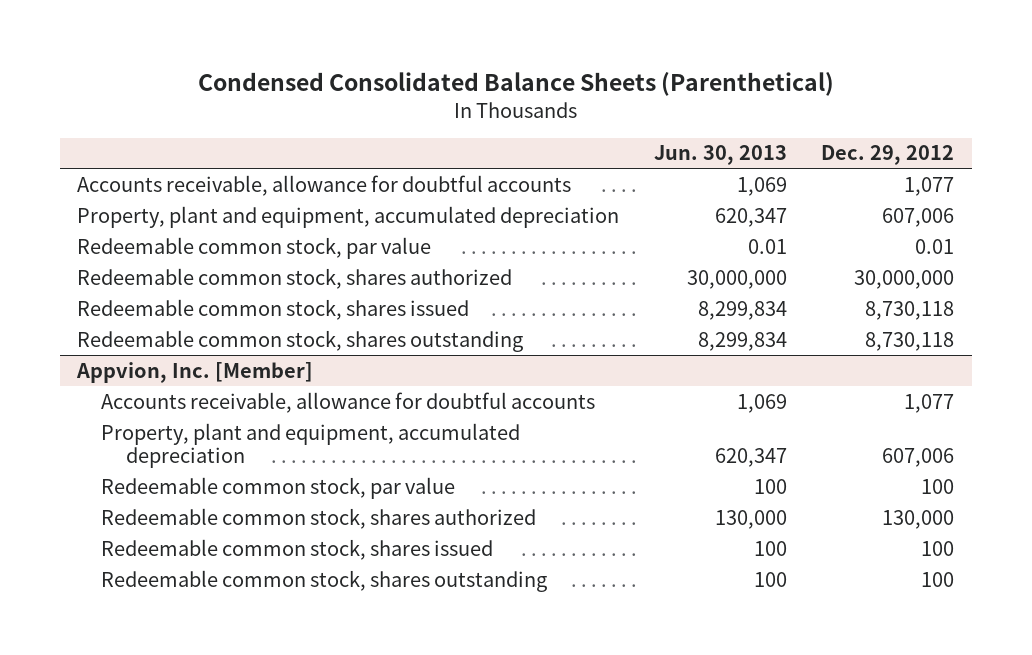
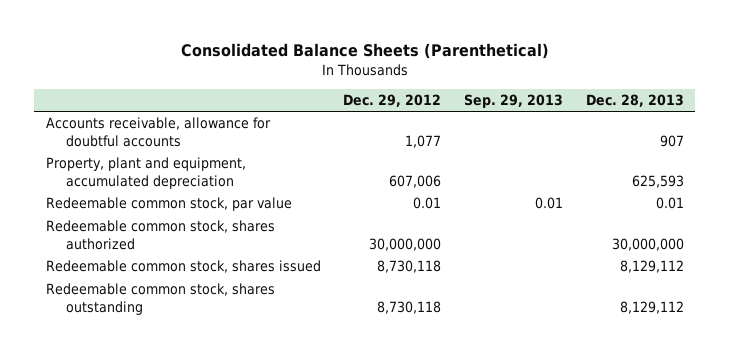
- Condensed Consolidated Balance Sheets (Parenthetical)
+ Consolidated Balance Sheets (Parenthetical)
- | Jun. 30, 2013 | Dec. 29, 2012
+ | Dec. 29, 2012 | Sep. 29, 2013 | Dec. 28, 2013
- Appvion, Inc. [Member]
- Accounts receivable, allowance for doubtful accounts | 1,069 | 1,077
- Property, plant and equipment, accumulated depreciation | 620,347 | 607,006
- Redeemable common stock, par value | 100 | 100
- Redeemable common stock, shares authorized | 130,000 | 130,000
- Redeemable common stock, shares issued | 100 | 100
- Redeemable common stock, shares outstanding | 100 | 100

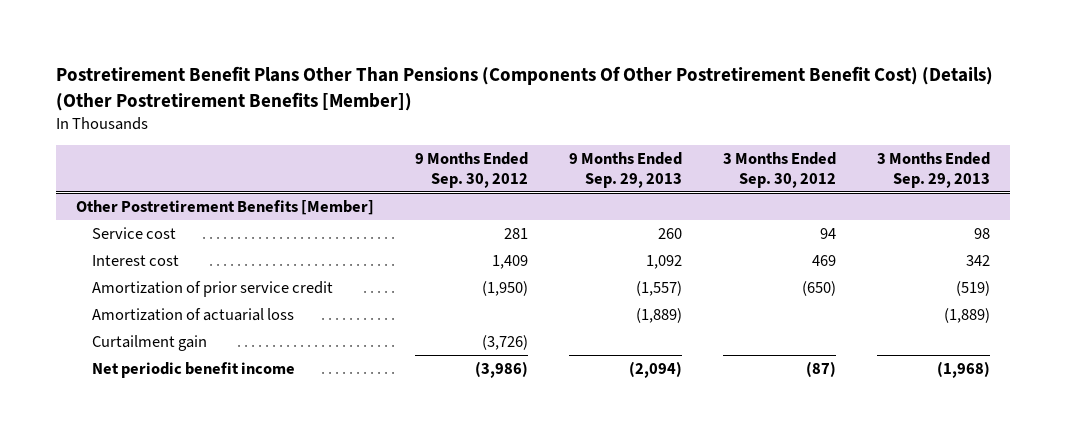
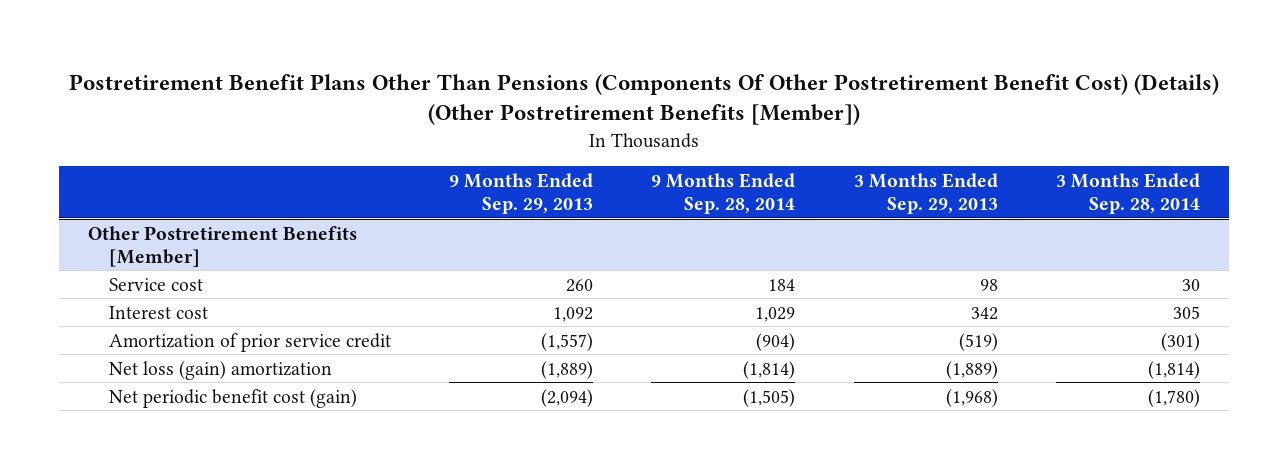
- | 9 Months Ended Sep. 30, 2012 | 9 Months Ended Sep. 29, 2013 | 3 Months Ended Sep. 30, 2012 | 3 Months Ended Sep. 29, 2013
+ | 9 Months Ended Sep. 29, 2013 | 9 Months Ended Sep. 28, 2014 | 3 Months Ended Sep. 29, 2013 | 3 Months Ended Sep. 28, 2014
@ Other Postretirement Benefits [Member]
- Amortization of actuarial loss | | (1,889) | | (1,889)
- Curtailment gain | (3,726) | | |
- Net periodic benefit income | (3,986) | (2,094) | (87) | (1,968)
+ Net loss (gain) amortization | (1,889) | (1,814) | (1,889) | (1,814)
+ Net periodic benefit cost (gain) | (2,094) | (1,505) | (1,968) | (1,780)

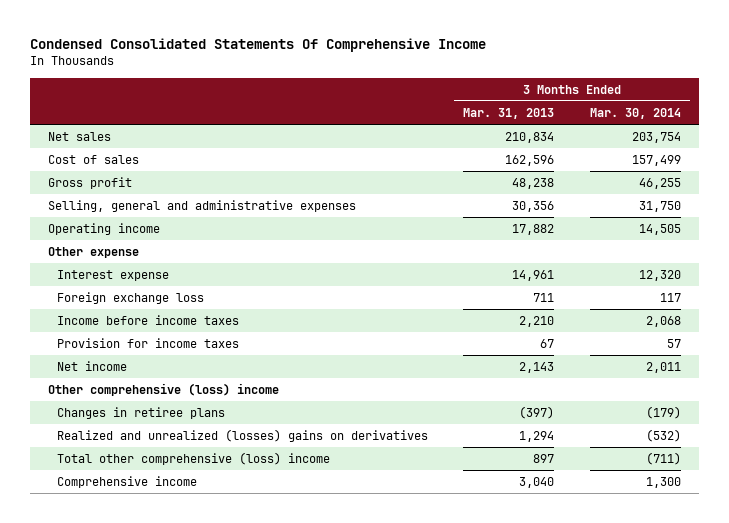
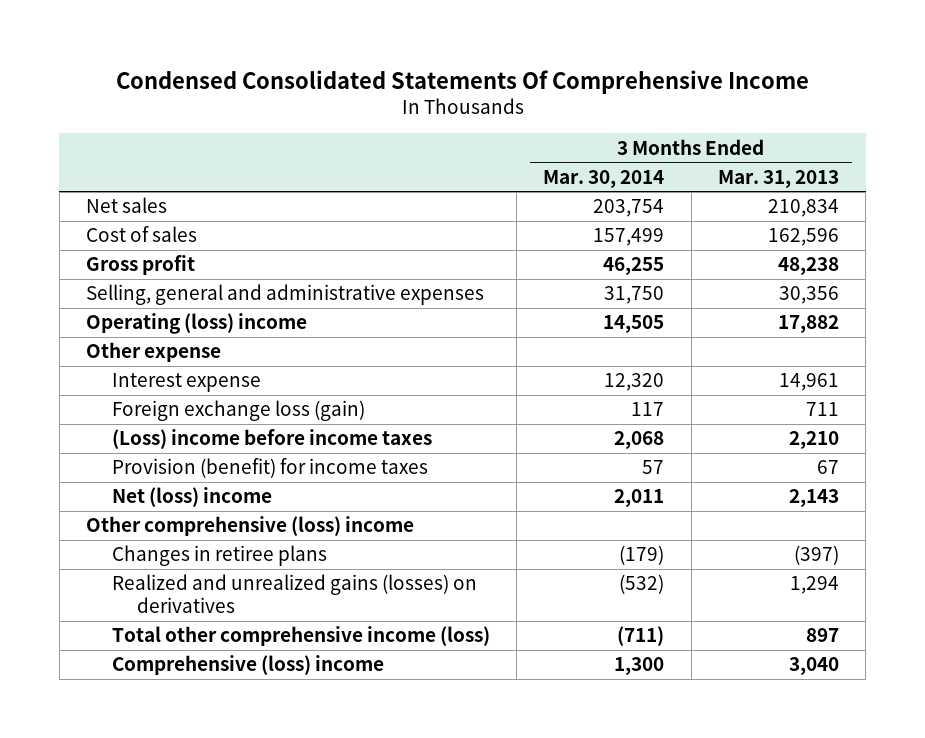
- | 3 Months Ended Mar. 31, 2013 | 3 Months Ended Mar. 30, 2014
+ | 3 Months Ended Mar. 30, 2014 | 3 Months Ended Mar. 31, 2013
- Operating income | 17,882 | 14,505
+ Operating (loss) income | 14,505 | 17,882
- Foreign exchange loss | 711 | 117
- Income before income taxes | 2,210 | 2,068
- Provision for income taxes | 67 | 57
- Net income | 2,143 | 2,011
+ Foreign exchange loss (gain) | 117 | 711
+ (Loss) income before income taxes | 2,068 | 2,210
+ Provision (benefit) for income taxes | 57 | 67
+ Net (loss) income | 2,011 | 2,143
- Realized and unrealized (losses) gains on derivatives | 1,294 | (532)
- Total other comprehensive (loss) income | 897 | (711)
- Comprehensive income | 3,040 | 1,300
+ Realized and unrealized gains (losses) on derivatives | (532) | 1,294
+ Total other comprehensive income (loss) | (711) | 897
+ Comprehensive (loss) income | 1,300 | 3,040

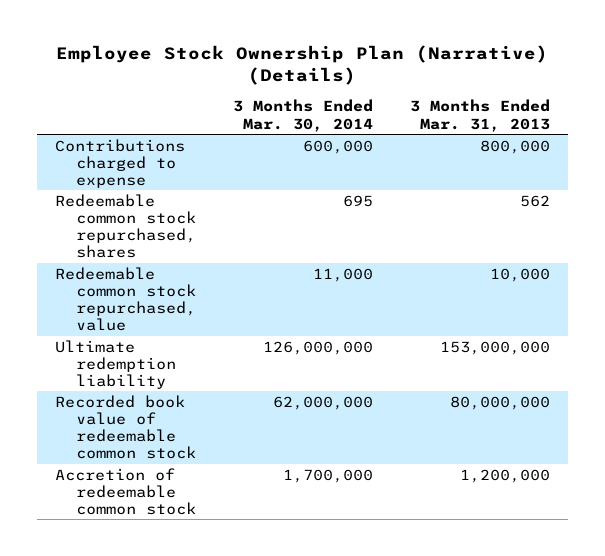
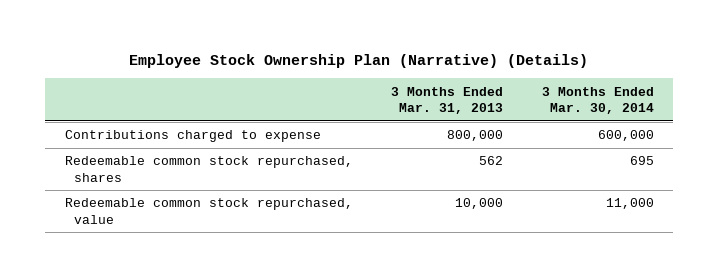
- | 3 Months Ended Mar. 30, 2014 | 3 Months Ended Mar. 31, 2013
+ | 3 Months Ended Mar. 31, 2013 | 3 Months Ended Mar. 30, 2014
- Ultimate redemption liability | 126,000,000 | 153,000,000
- Recorded book value of redeemable common stock | 62,000,000 | 80,000,000
- Accretion of redeemable common stock | 1,700,000 | 1,200,000

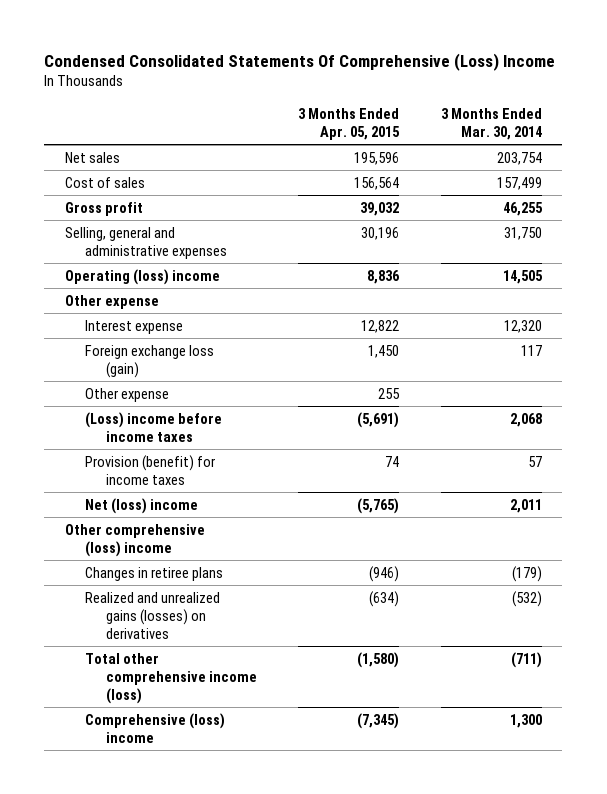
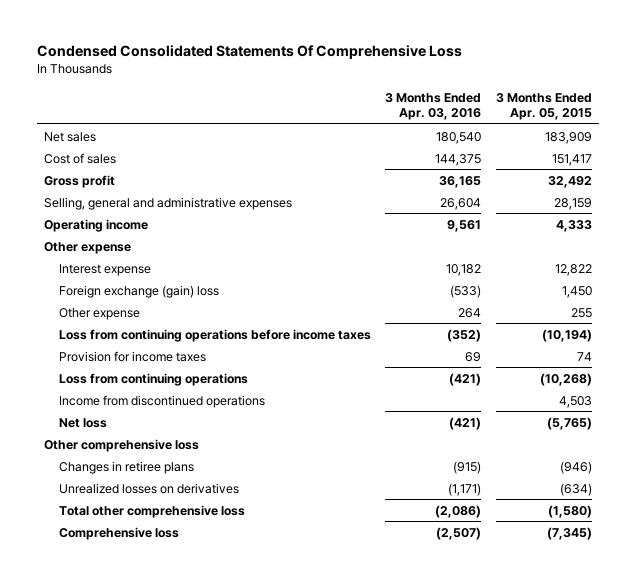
- Condensed Consolidated Statements Of Comprehensive (Loss) Income
+ Condensed Consolidated Statements Of Comprehensive Loss
- | 3 Months Ended Apr. 05, 2015 | 3 Months Ended Mar. 30, 2014
+ | 3 Months Ended Apr. 03, 2016 | 3 Months Ended Apr. 05, 2015
- Net sales | 195,596 | 203,754
- Cost of sales | 156,564 | 157,499
- Gross profit | 39,032 | 46,255
- Selling, general and administrative expenses | 30,196 | 31,750
- Operating (loss) income | 8,836 | 14,505
+ Net sales | 180,540 | 183,909
+ Cost of sales | 144,375 | 151,417
+ Gross profit | 36,165 | 32,492
+ Selling, general and administrative expenses | 26,604 | 28,159
+ Operating income | 9,561 | 4,333
- Foreign exchange loss (gain) | 1,450 | 117
+ Foreign exchange (gain) loss | (533) | 1,450
- (Loss) income before income taxes | (5,691) | 2,068
- Provision (benefit) for income taxes | 74 | 57
- Net (loss) income | (5,765) | 2,011
- Other comprehensive (loss) income
+ Loss from continuing operations before income taxes | (352) | (10,194)
+ Provision for income taxes | 69 | 74
+ Loss from continuing operations | (421) | (10,268)
+ Income from discontinued operations | | 4,503
+ Net loss | (421) | (5,765)
+ Other comprehensive loss
- Realized and unrealized gains (losses) on derivatives | (634) | (532)
- Total other comprehensive income (loss) | (1,580) | (711)
- Comprehensive (loss) income | (7,345) | 1,300
+ Unrealized losses on derivatives | (1,171) | (634)
+ Total other comprehensive loss | (2,086) | (1,580)
+ Comprehensive loss | (2,507) | (7,345)

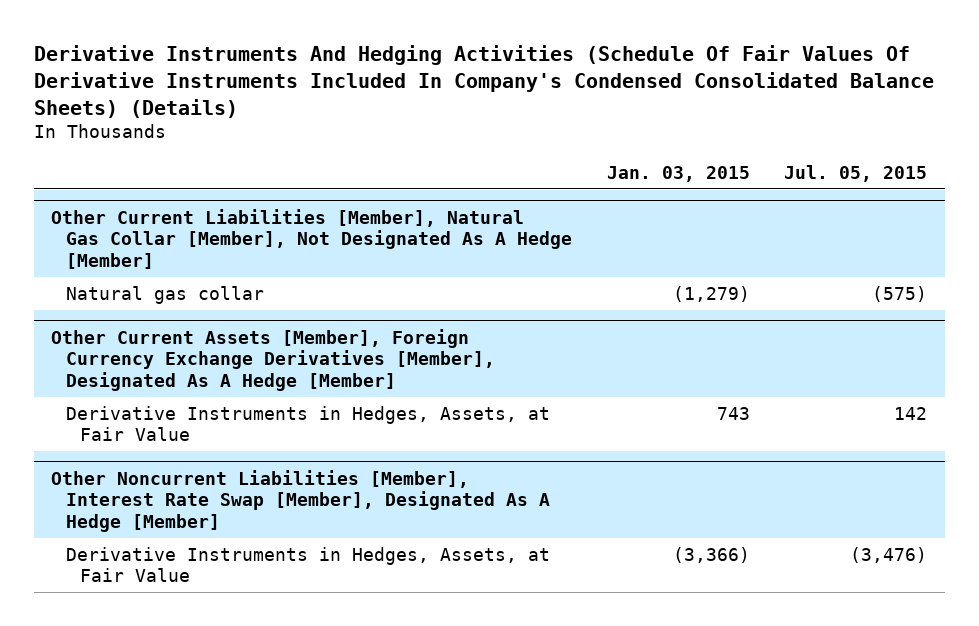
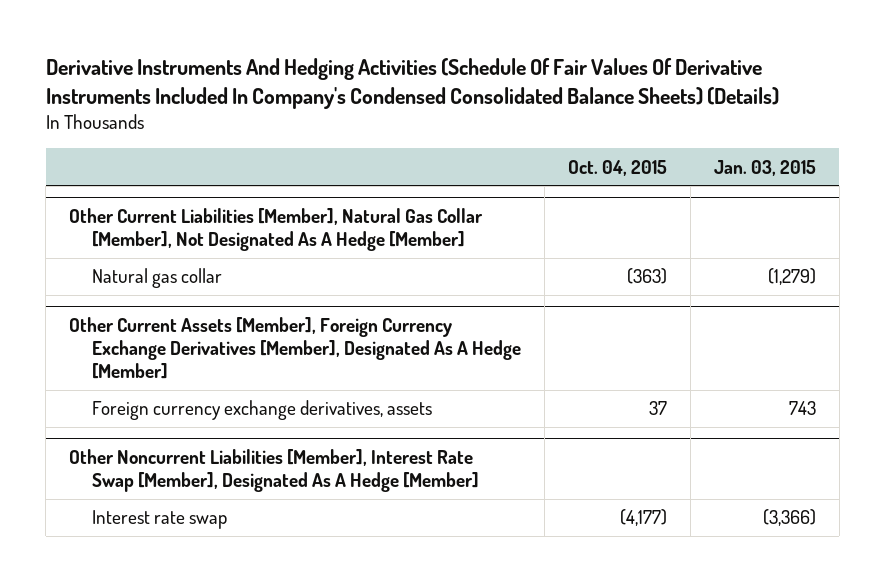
- | Jan. 03, 2015 | Jul. 05, 2015
+ | Oct. 04, 2015 | Jan. 03, 2015
@ Other Current Assets [Member], Foreign Currency Exchange Derivatives [Member], Designated As A Hedge [Member]
- Derivative Instruments in Hedges, Assets, at Fair Value | 743 | 142
+ Foreign currency exchange derivatives, assets | 37 | 743
@ Other Noncurrent Liabilities [Member], Interest Rate Swap [Member], Designated As A Hedge [Member]
- Derivative Instruments in Hedges, Assets, at Fair Value | (3,366) | (3,476)
+ Interest rate swap | (4,177) | (3,366)

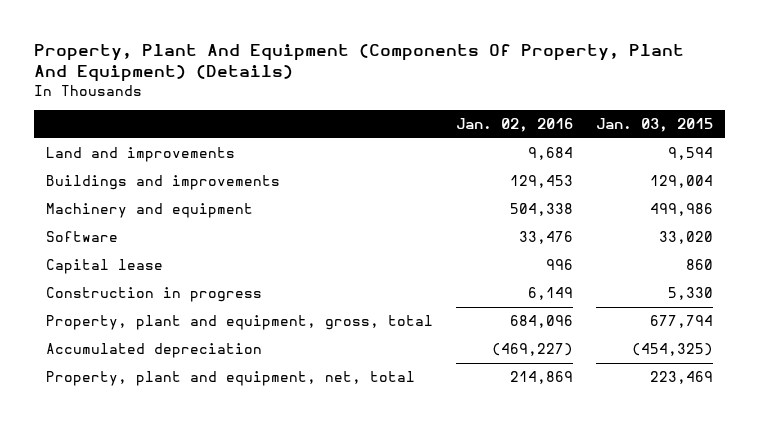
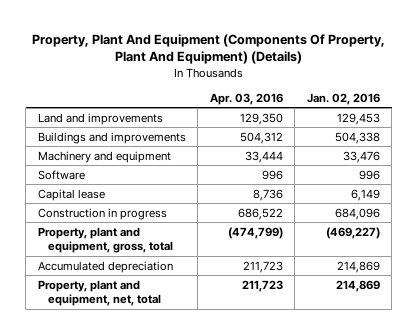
- | Jan. 02, 2016 | Jan. 03, 2015
+ | Apr. 03, 2016 | Jan. 02, 2016
- Land and improvements | 9,684 | 9,594
- Buildings and improvements | 129,453 | 129,004
- Machinery and equipment | 504,338 | 499,986
- Software | 33,476 | 33,020
- Capital lease | 996 | 860
- Construction in progress | 6,149 | 5,330
- Property, plant and equipment, gross, total | 684,096 | 677,794
- Accumulated depreciation | (469,227) | (454,325)
+ Land and improvements | 129,350 | 129,453
+ Buildings and improvements | 504,312 | 504,338
+ Machinery and equipment | 33,444 | 33,476
+ Software | 996 | 996
+ Capital lease | 8,736 | 6,149
+ Construction in progress | 686,522 | 684,096
+ Property, plant and equipment, gross, total | (474,799) | (469,227)
+ Accumulated depreciation | 211,723 | 214,869

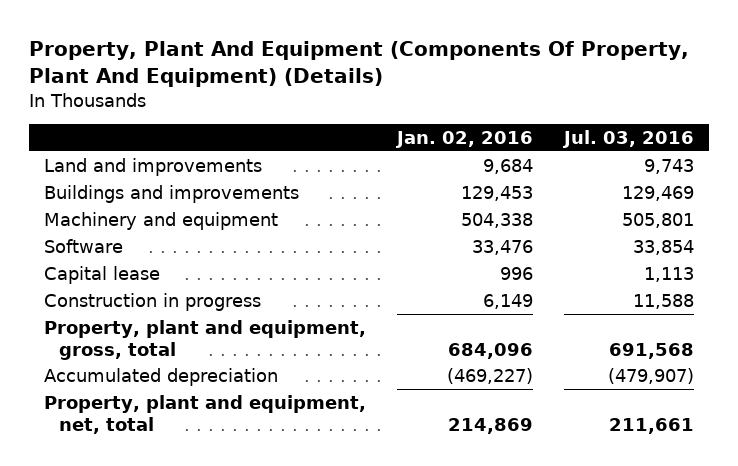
- | Apr. 03, 2016 | Jan. 02, 2016
+ | Jan. 02, 2016 | Jul. 03, 2016
- Land and improvements | 129,350 | 129,453
- Buildings and improvements | 504,312 | 504,338
- Machinery and equipment | 33,444 | 33,476
- Software | 996 | 996
- Capital lease | 8,736 | 6,149
- Construction in progress | 686,522 | 684,096
- Property, plant and equipment, gross, total | (474,799) | (469,227)
- Accumulated depreciation | 211,723 | 214,869
+ Land and improvements | 9,684 | 9,743
+ Buildings and improvements | 129,453 | 129,469
+ Machinery and equipment | 504,338 | 505,801
+ Software | 33,476 | 33,854
+ Capital lease | 996 | 1,113
+ Construction in progress | 6,149 | 11,588
+ Property, plant and equipment, gross, total | 684,096 | 691,568
+ Accumulated depreciation | (469,227) | (479,907)

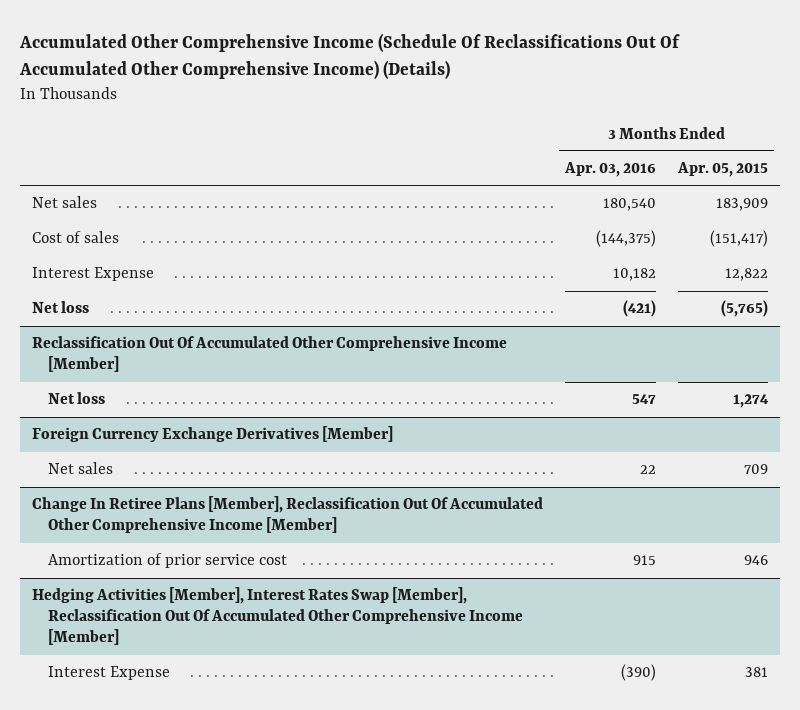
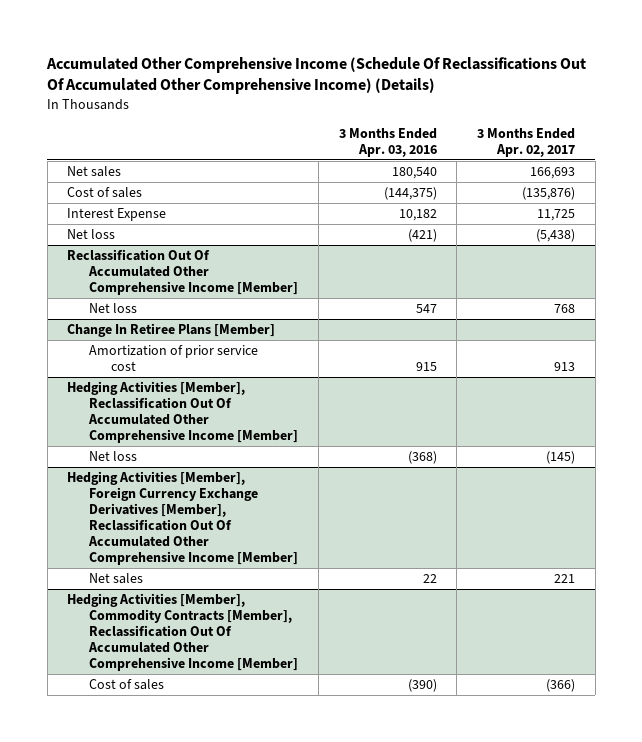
- | 3 Months Ended Apr. 03, 2016 | 3 Months Ended Apr. 05, 2015
+ | 3 Months Ended Apr. 03, 2016 | 3 Months Ended Apr. 02, 2017
- Foreign Currency Exchange Derivatives [Member]
- Net sales | 22 | 709
- Change In Retiree Plans [Member], Reclassification Out Of Accumulated Other Comprehensive Income [Member]
+ Change In Retiree Plans [Member]
- Hedging Activities [Member], Interest Rates Swap [Member], Reclassification Out Of Accumulated Other Comprehensive Income [Member]
- Interest Expense | (390) | 381
+ Hedging Activities [Member], Reclassification Out Of Accumulated Other Comprehensive Income [Member]
+ Net loss | (368) | (145)
+ Hedging Activities [Member], Foreign Currency Exchange Derivatives [Member], Reclassification Out Of Accumulated Other Comprehensive Income [Member]
+ Net sales | 22 | 221
+ Hedging Activities [Member], Commodity Contracts [Member], Reclassification Out Of Accumulated Other Comprehensive Income [Member]
+ Cost of sales | (390) | (366)

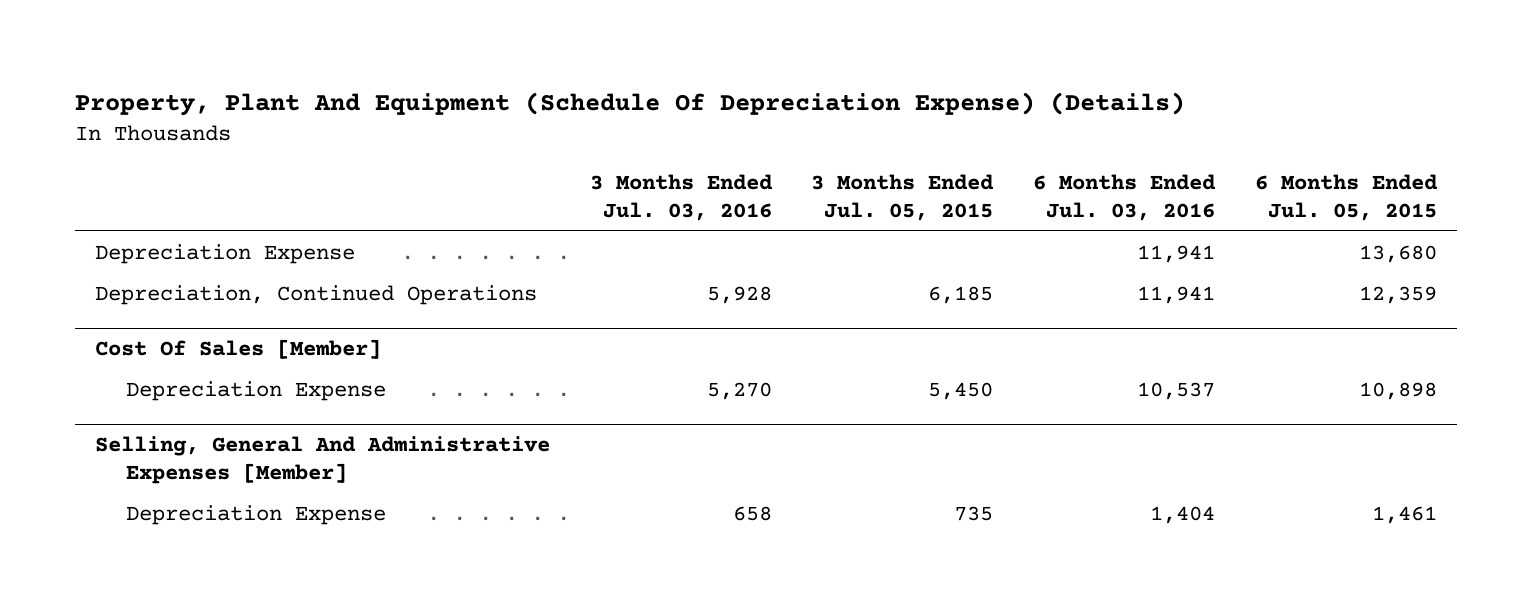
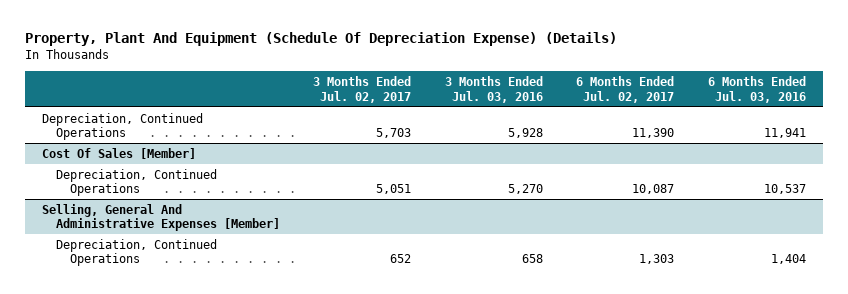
- | 3 Months Ended Jul. 03, 2016 | 3 Months Ended Jul. 05, 2015 | 6 Months Ended Jul. 03, 2016 | 6 Months Ended Jul. 05, 2015
+ | 3 Months Ended Jul. 02, 2017 | 3 Months Ended Jul. 03, 2016 | 6 Months Ended Jul. 02, 2017 | 6 Months Ended Jul. 03, 2016
- Depreciation Expense | | | 11,941 | 13,680
@ Cost Of Sales [Member]
- Depreciation Expense | 5,270 | 5,450 | 10,537 | 10,898
+ Depreciation, Continued Operations | 5,051 | 5,270 | 10,087 | 10,537
@ Selling, General And Administrative Expenses [Member]
- Depreciation Expense | 658 | 735 | 1,404 | 1,461
+ Depreciation, Continued Operations | 652 | 658 | 1,303 | 1,404

